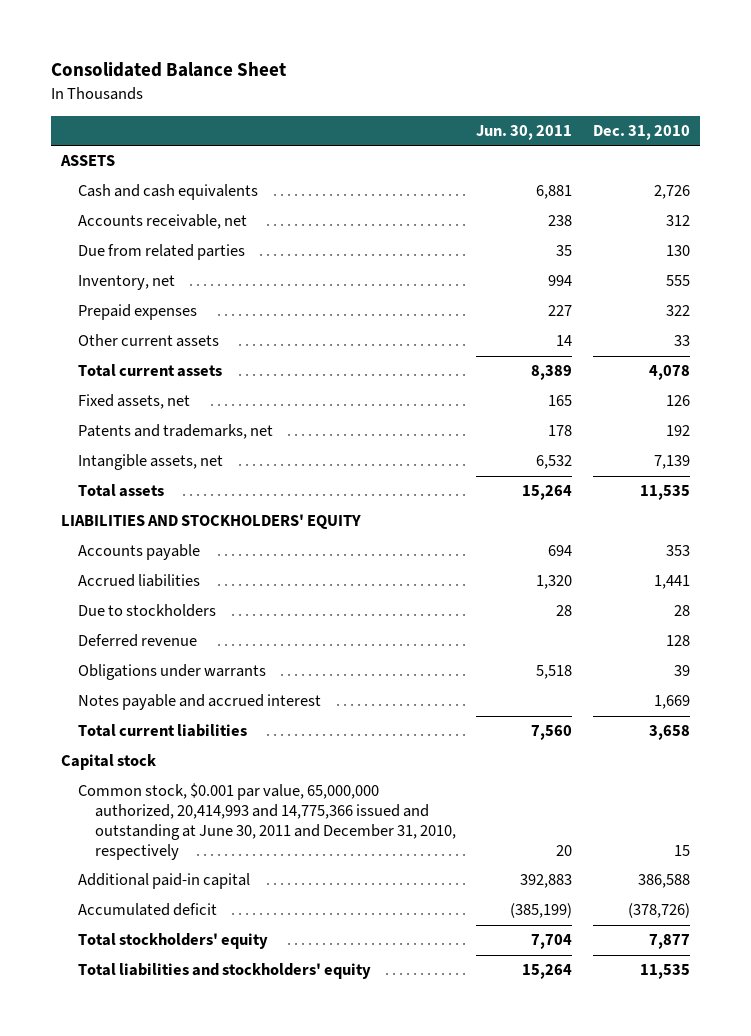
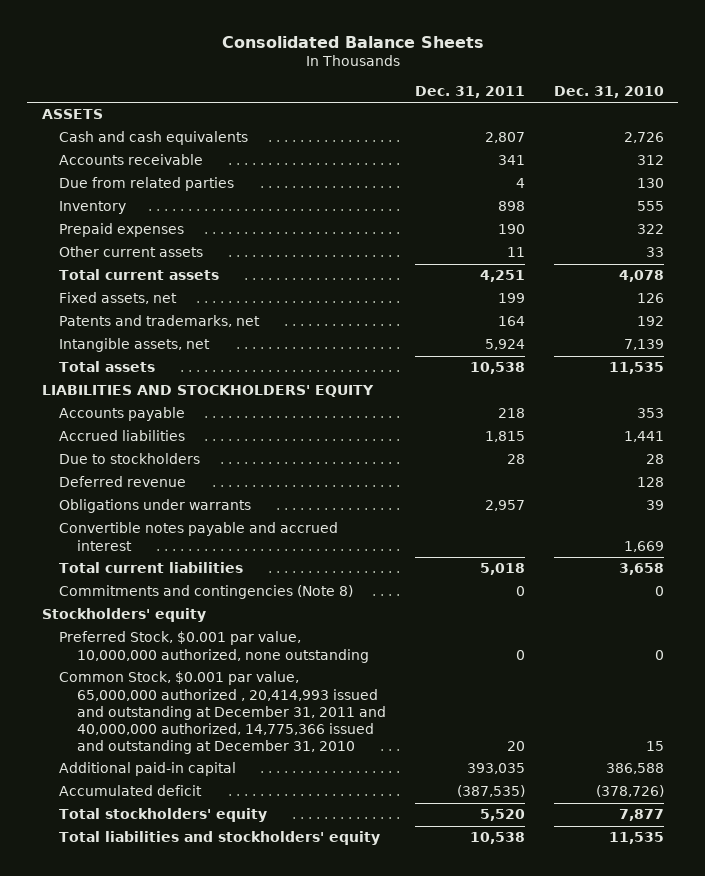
- Consolidated Balance Sheet
+ Consolidated Balance Sheets
- | Jun. 30, 2011 | Dec. 31, 2010
+ | Dec. 31, 2011 | Dec. 31, 2010
- Accounts receivable, net | 238 | 312
+ Accounts receivable | 341 | 312
- Inventory, net | 994 | 555
+ Inventory | 898 | 555
- Notes payable and accrued interest | | 1,669
+ Convertible notes payable and accrued interest | | 1,669
- Capital stock
- Common stock, $0.001 par value, 65,000,000 authorized, 20,414,993 and 14,775,366 issued and outstanding at June 30, 2011 and December 31, 2010, respectively | 20 | 15
+ Commitments and contingencies (Note 8) | 0 | 0
+ Stockholders' equity
+ Preferred Stock, $0.001 par value, 10,000,000 authorized, none outstanding | 0 | 0
+ Common Stock, $0.001 par value, 65,000,000 authorized , 20,414,993 issued and outstanding at December 31, 2011 and 40,000,000 authorized, 14,775,366 issued and outstanding at December 31, 2010 | 20 | 15

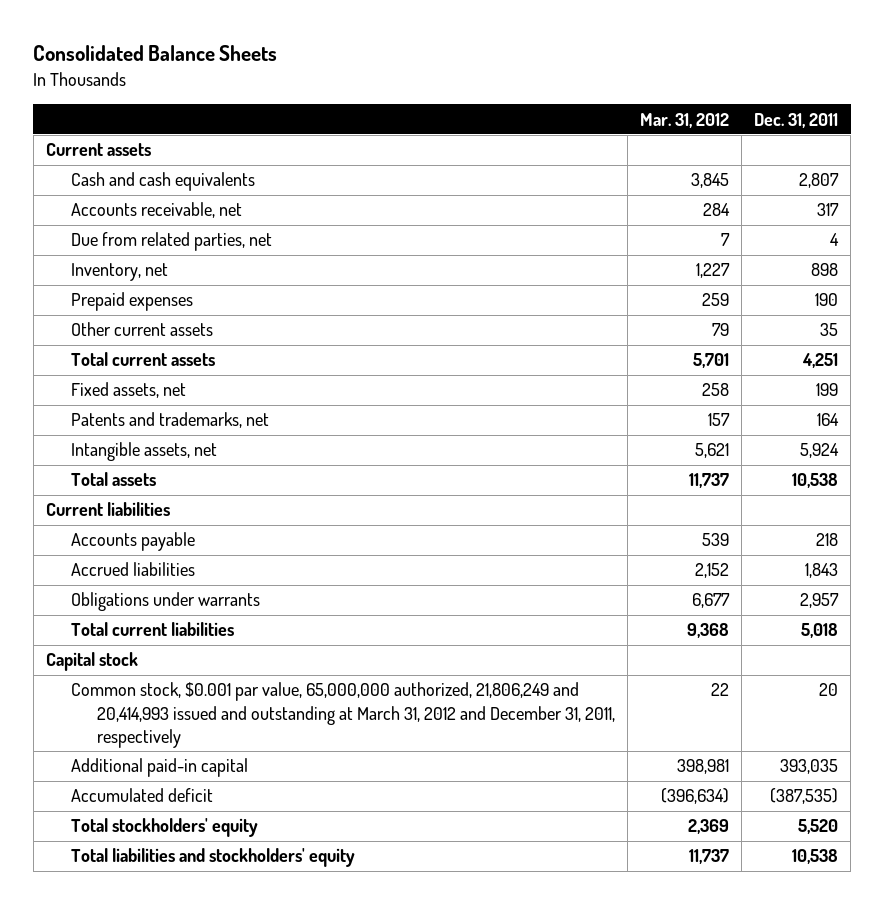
- | Dec. 31, 2011 | Dec. 31, 2010
+ | Mar. 31, 2012 | Dec. 31, 2011
- ASSETS
+ Current assets
- Accounts receivable | 341 | 312
- Due from related parties | 4 | 130
- Inventory | 898 | 555
+ Accounts receivable, net | 284 | 317
+ Due from related parties, net | 7 | 4
+ Inventory, net | 1,227 | 898
- Other current assets | 11 | 33
+ Other current assets | 79 | 35
- LIABILITIES AND STOCKHOLDERS' EQUITY
+ Current liabilities
- Accrued liabilities | 1,815 | 1,441
- Due to stockholders | 28 | 28
- Deferred revenue | | 128
+ Accrued liabilities | 2,152 | 1,843
- Convertible notes payable and accrued interest | | 1,669
- Commitments and contingencies (Note 8) | 0 | 0
- Stockholders' equity
- Preferred Stock, $0.001 par value, 10,000,000 authorized, none outstanding | 0 | 0
- Common Stock, $0.001 par value, 65,000,000 authorized , 20,414,993 issued and outstanding at December 31, 2011 and 40,000,000 authorized, 14,775,366 issued and outstanding at December 31, 2010 | 20 | 15
+ Capital stock
+ Common stock, $0.001 par value, 65,000,000 authorized, 21,806,249 and 20,414,993 issued and outstanding at March 31, 2012 and December 31, 2011, respectively | 22 | 20

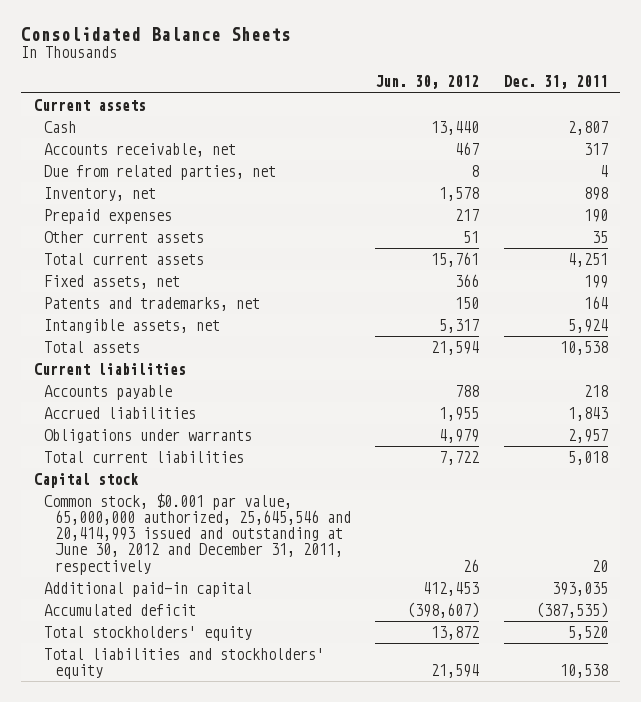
- | Mar. 31, 2012 | Dec. 31, 2011
+ | Jun. 30, 2012 | Dec. 31, 2011
- Cash and cash equivalents | 3,845 | 2,807
+ Cash | 13,440 | 2,807
- Common stock, $0.001 par value, 65,000,000 authorized, 21,806,249 and 20,414,993 issued and outstanding at March 31, 2012 and December 31, 2011, respectively | 22 | 20
+ Common stock, $0.001 par value, 65,000,000 authorized, 25,645,546 and 20,414,993 issued and outstanding at June 30, 2012 and December 31, 2011, respectively | 26 | 20

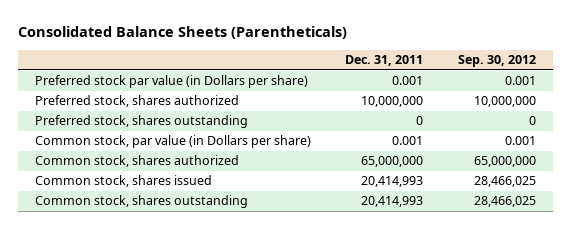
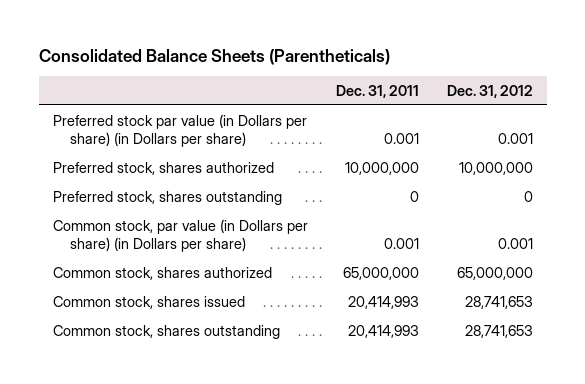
- | Dec. 31, 2011 | Sep. 30, 2012
+ | Dec. 31, 2011 | Dec. 31, 2012
- Preferred stock par value (in Dollars per share) | 0.001 | 0.001
+ Preferred stock par value (in Dollars per share) (in Dollars per share) | 0.001 | 0.001
- Common stock, par value (in Dollars per share) | 0.001 | 0.001
+ Common stock, par value (in Dollars per share) (in Dollars per share) | 0.001 | 0.001

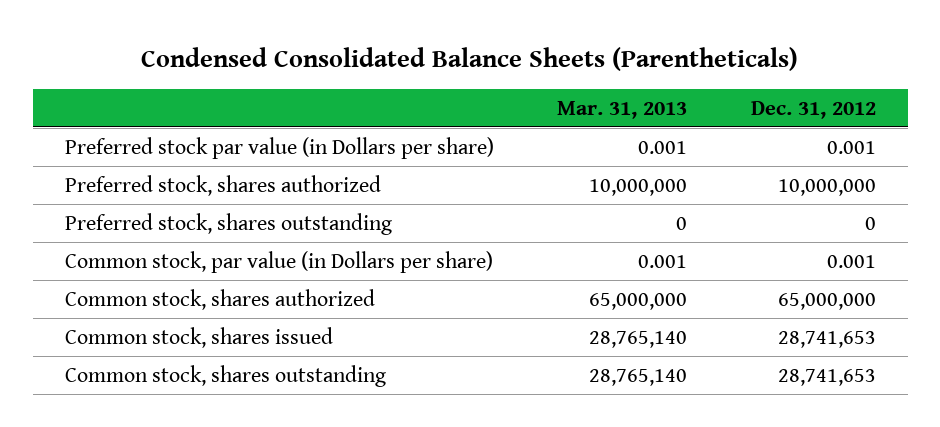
- Consolidated Balance Sheets (Parentheticals)
+ Condensed Consolidated Balance Sheets (Parentheticals)
- | Dec. 31, 2011 | Dec. 31, 2012
+ | Mar. 31, 2013 | Dec. 31, 2012
- Preferred stock par value (in Dollars per share) (in Dollars per share) | 0.001 | 0.001
+ Preferred stock par value (in Dollars per share) | 0.001 | 0.001
- Common stock, par value (in Dollars per share) (in Dollars per share) | 0.001 | 0.001
+ Common stock, par value (in Dollars per share) | 0.001 | 0.001

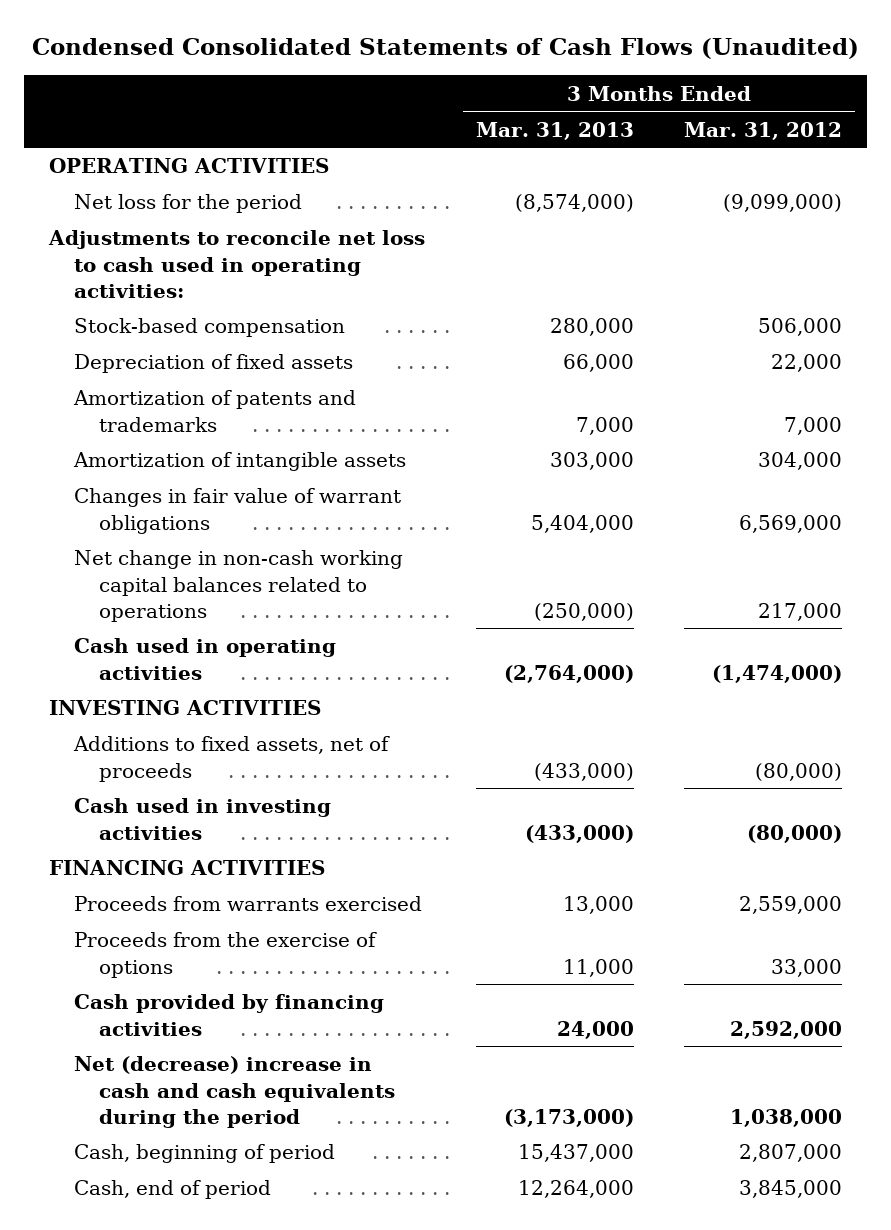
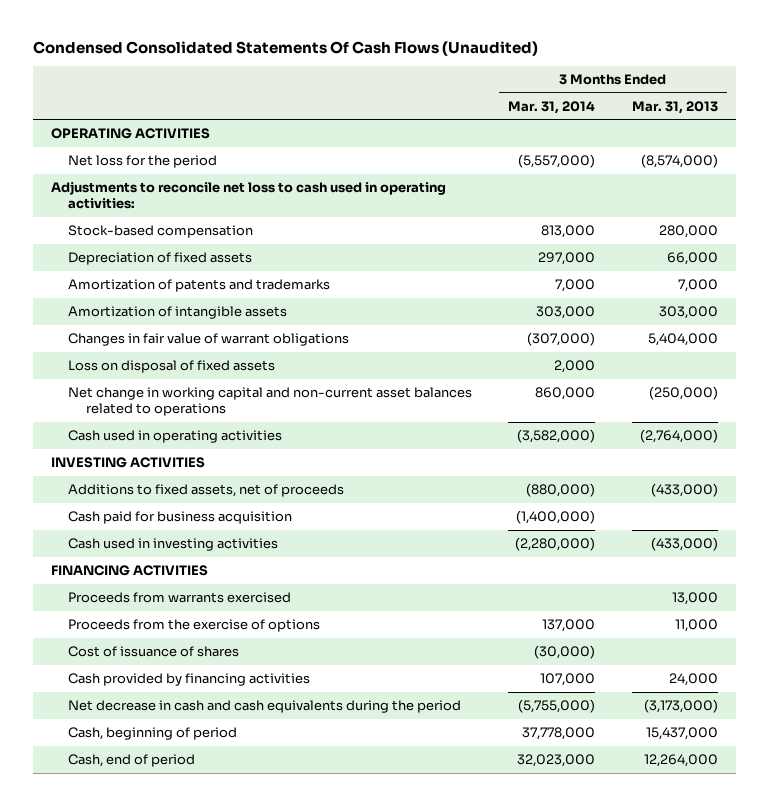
- Condensed Consolidated Statements of Cash Flows (Unaudited)
+ Condensed Consolidated Statements Of Cash Flows (Unaudited)
- | 3 Months Ended Mar. 31, 2013 | 3 Months Ended Mar. 31, 2012
+ | 3 Months Ended Mar. 31, 2014 | 3 Months Ended Mar. 31, 2013
- Net change in non-cash working capital balances related to operations | (250,000) | 217,000
+ Loss on disposal of fixed assets | 2,000 |
+ Net change in working capital and non-current asset balances related to operations | 860,000 | (250,000)
+ Cash paid for business acquisition | (1,400,000) |
+ Cost of issuance of shares | (30,000) |
- Net (decrease) increase in cash and cash equivalents during the period | (3,173,000) | 1,038,000
+ Net decrease in cash and cash equivalents during the period | (5,755,000) | (3,173,000)

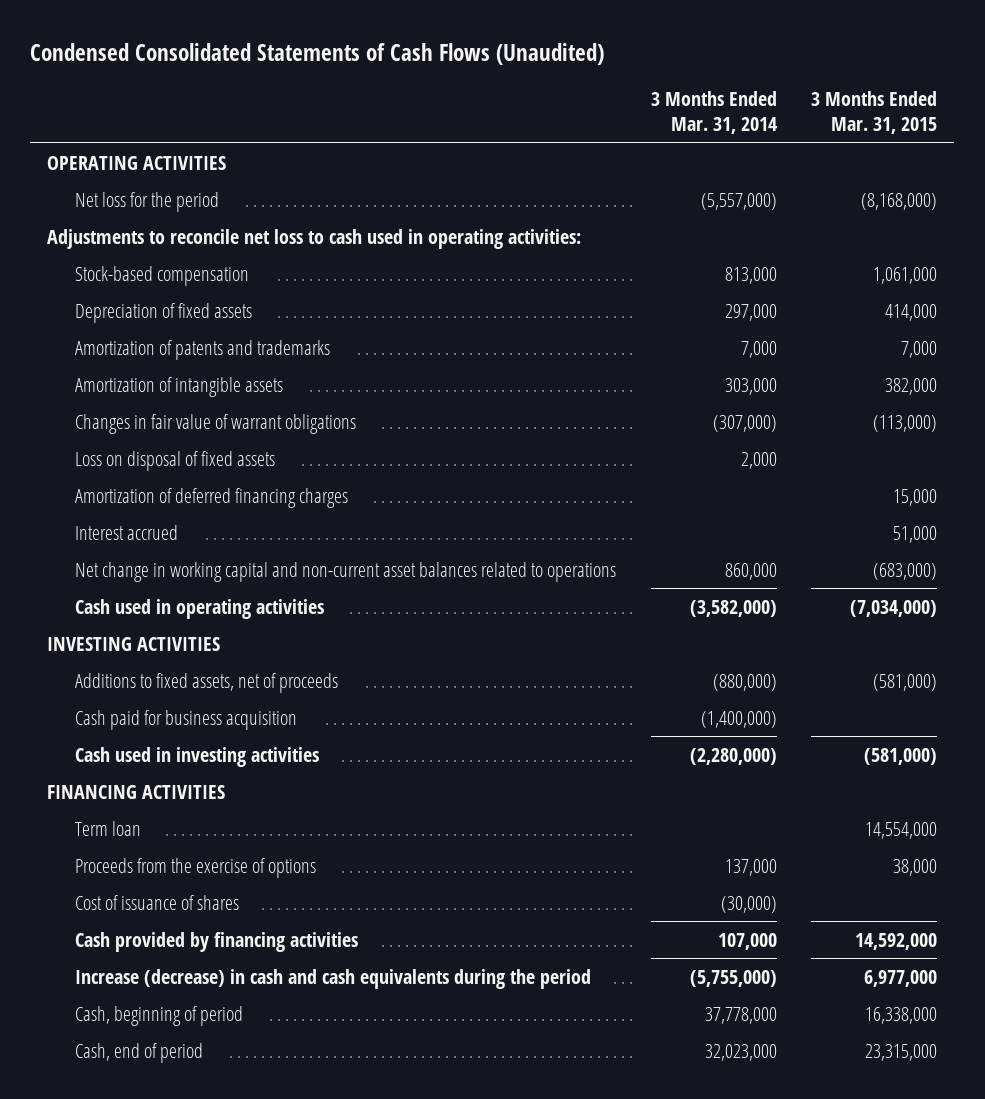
- Condensed Consolidated Statements Of Cash Flows (Unaudited)
+ Condensed Consolidated Statements of Cash Flows (Unaudited)
- | 3 Months Ended Mar. 31, 2014 | 3 Months Ended Mar. 31, 2013
+ | 3 Months Ended Mar. 31, 2014 | 3 Months Ended Mar. 31, 2015
+ Amortization of deferred financing charges | | 15,000
+ Interest accrued | | 51,000
- Proceeds from warrants exercised | | 13,000
+ Term loan | | 14,554,000
- Net decrease in cash and cash equivalents during the period | (5,755,000) | (3,173,000)
+ Increase (decrease) in cash and cash equivalents during the period | (5,755,000) | 6,977,000

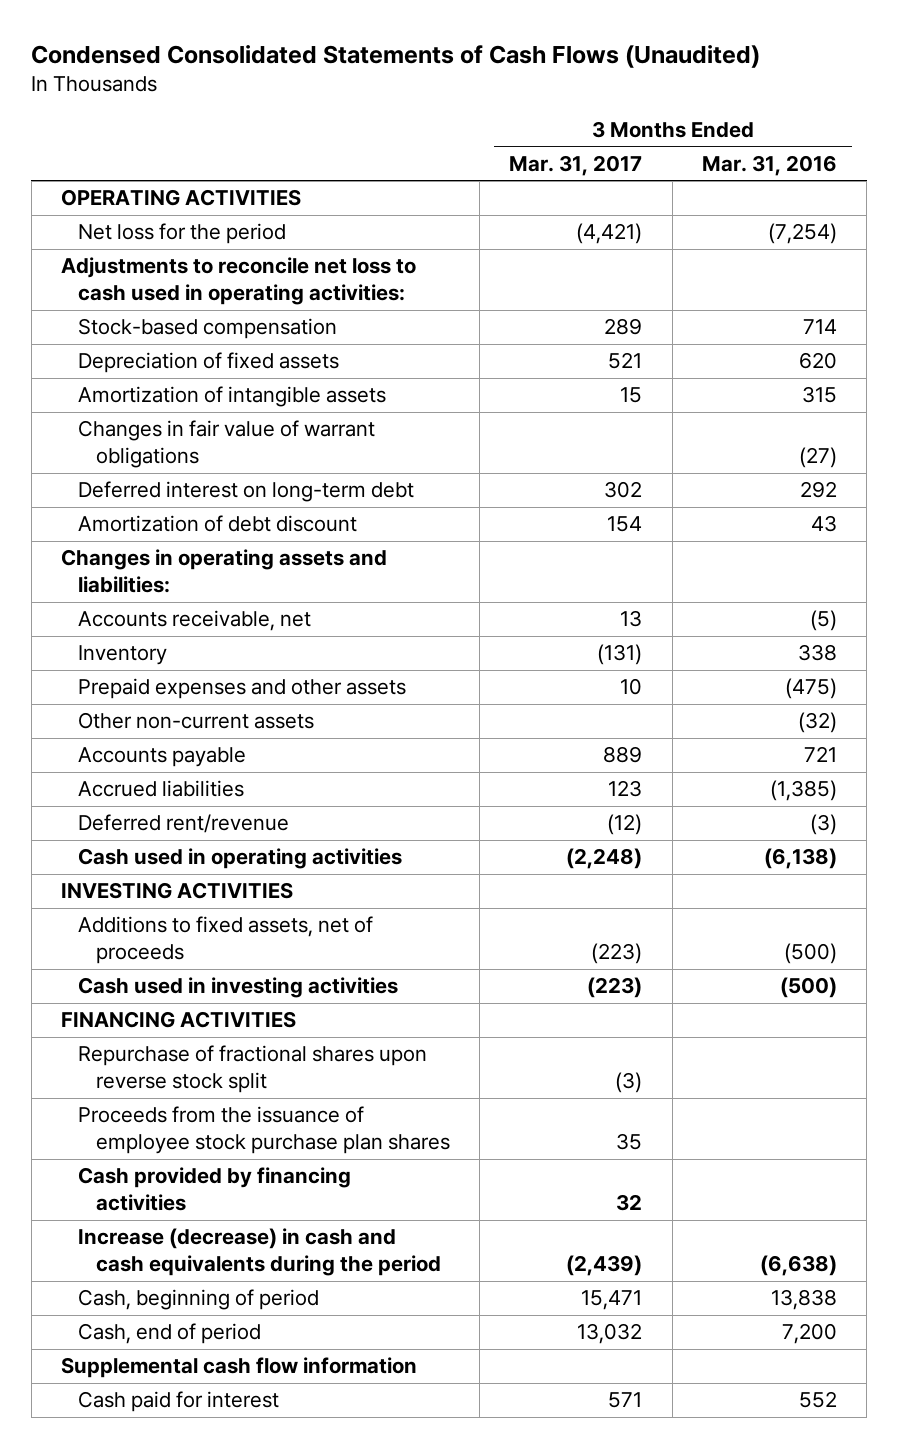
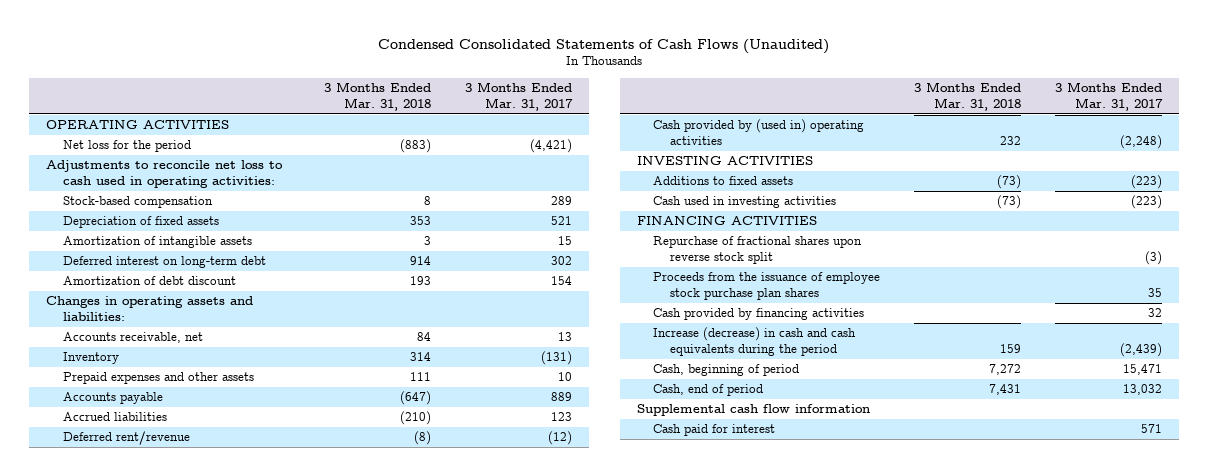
- | 3 Months Ended Mar. 31, 2017 | 3 Months Ended Mar. 31, 2016
+ | 3 Months Ended Mar. 31, 2018 | 3 Months Ended Mar. 31, 2017
- Changes in fair value of warrant obligations | | (27)
- Other non-current assets | | (32)
- Cash used in operating activities | (2,248) | (6,138)
+ Cash provided by (used in) operating activities | 232 | (2,248)
- Additions to fixed assets, net of proceeds | (223) | (500)
+ Additions to fixed assets | (73) | (223)

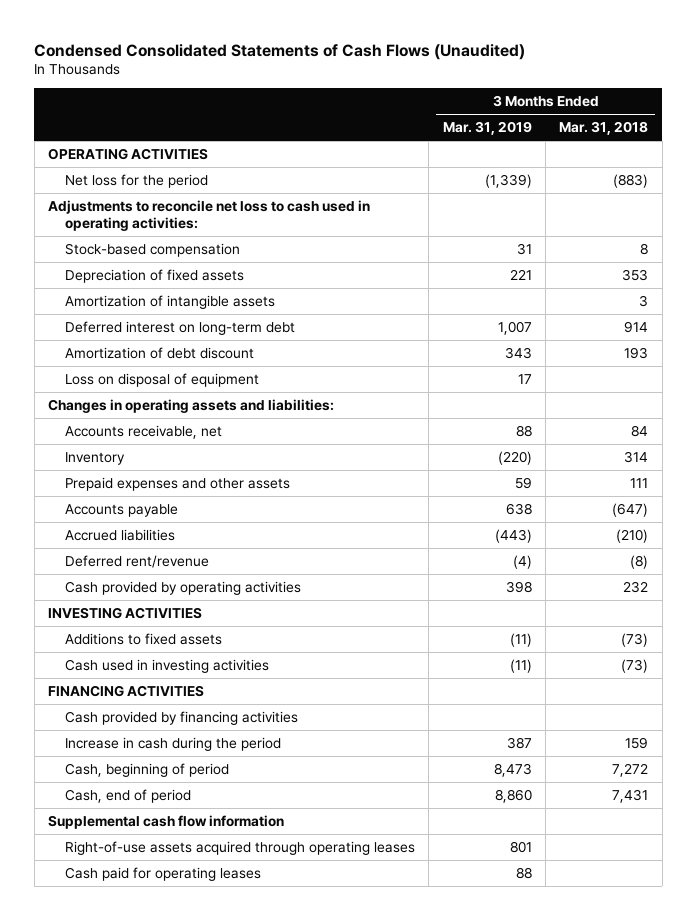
- | 3 Months Ended Mar. 31, 2018 | 3 Months Ended Mar. 31, 2017
+ | 3 Months Ended Mar. 31, 2019 | 3 Months Ended Mar. 31, 2018
+ Loss on disposal of equipment | 17 |
- Cash provided by (used in) operating activities | 232 | (2,248)
+ Cash provided by operating activities | 398 | 232
- Repurchase of fractional shares upon reverse stock split | | (3)
- Proceeds from the issuance of employee stock purchase plan shares | | 35
- Increase (decrease) in cash and cash equivalents during the period | 159 | (2,439)
+ Increase in cash during the period | 387 | 159
- Cash paid for interest | | 571
+ Right-of-use assets acquired through operating leases | 801 |
+ Cash paid for operating leases | 88 |

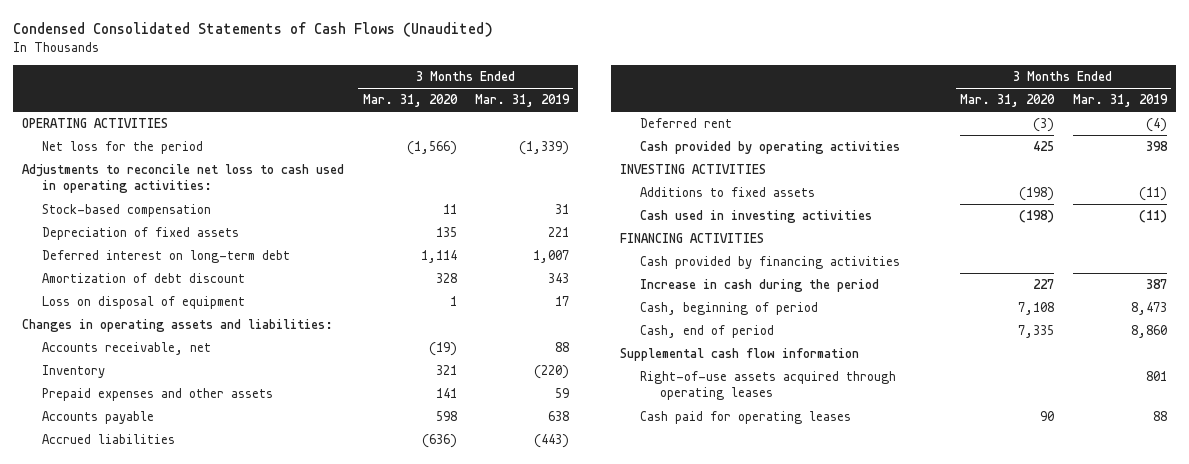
- | 3 Months Ended Mar. 31, 2019 | 3 Months Ended Mar. 31, 2018
+ | 3 Months Ended Mar. 31, 2020 | 3 Months Ended Mar. 31, 2019
- Amortization of intangible assets | | 3
- Deferred rent/revenue | (4) | (8)
+ Deferred rent | (3) | (4)

